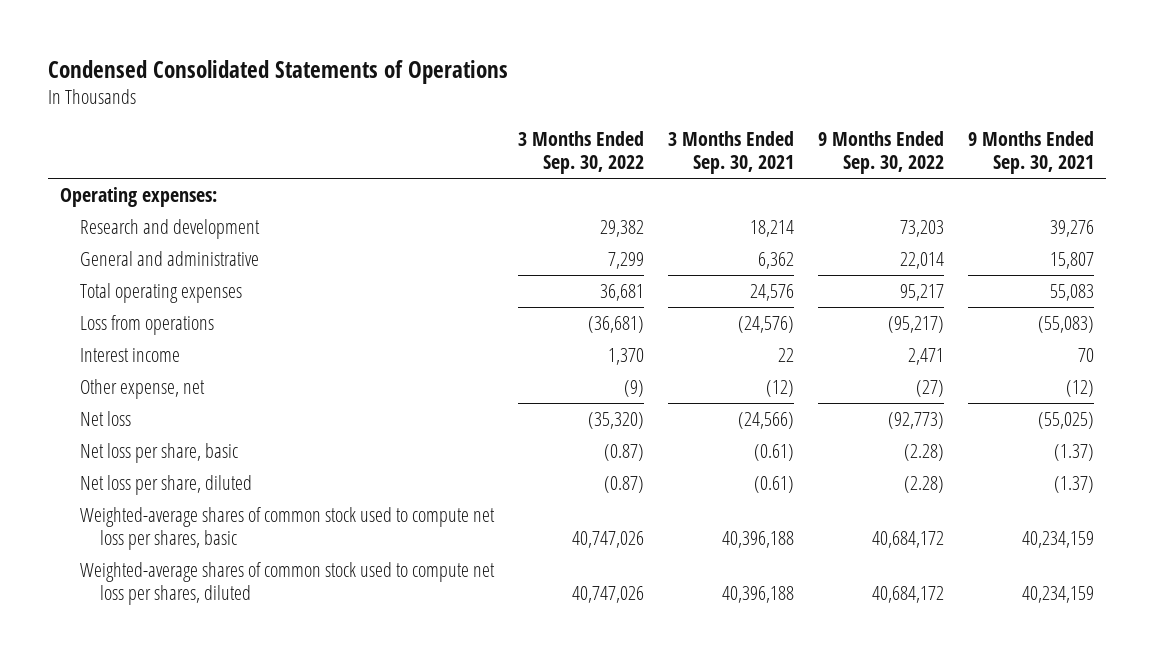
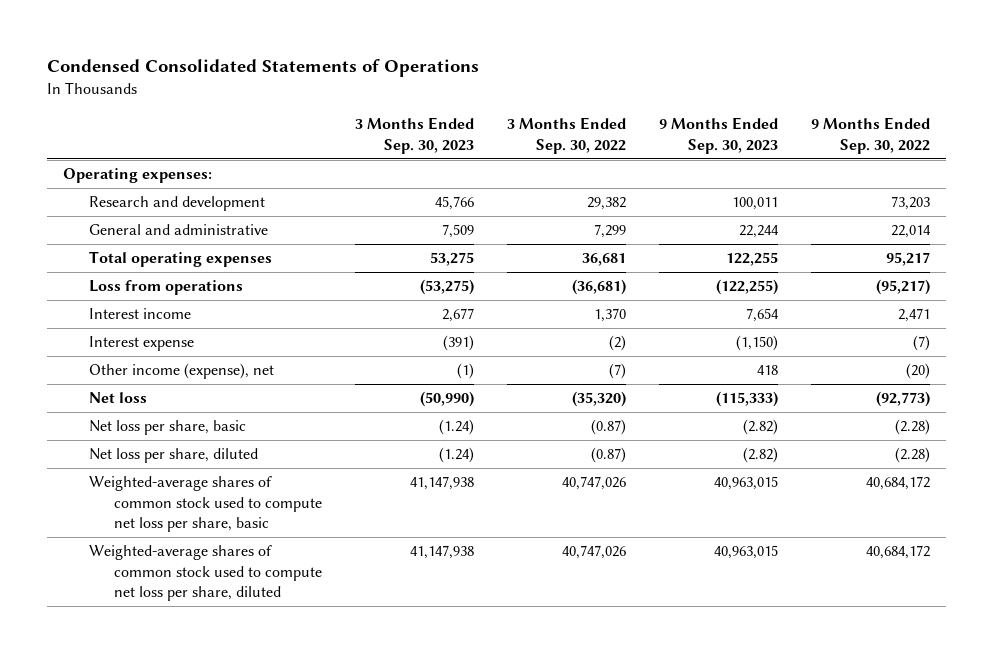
- | 3 Months Ended Sep. 30, 2022 | 3 Months Ended Sep. 30, 2021 | 9 Months Ended Sep. 30, 2022 | 9 Months Ended Sep. 30, 2021
+ | 3 Months Ended Sep. 30, 2023 | 3 Months Ended Sep. 30, 2022 | 9 Months Ended Sep. 30, 2023 | 9 Months Ended Sep. 30, 2022
- Other expense, net | (9) | (12) | (27) | (12)
+ Interest expense | (391) | (2) | (1,150) | (7)
+ Other income (expense), net | (1) | (7) | 418 | (20)
- Weighted-average shares of common stock used to compute net loss per shares, basic | 40,747,026 | 40,396,188 | 40,684,172 | 40,234,159
- Weighted-average shares of common stock used to compute net loss per shares, diluted | 40,747,026 | 40,396,188 | 40,684,172 | 40,234,159
+ Weighted-average shares of common stock used to compute net loss per share, basic | 41,147,938 | 40,747,026 | 40,963,015 | 40,684,172
+ Weighted-average shares of common stock used to compute net loss per share, diluted | 41,147,938 | 40,747,026 | 40,963,015 | 40,684,172

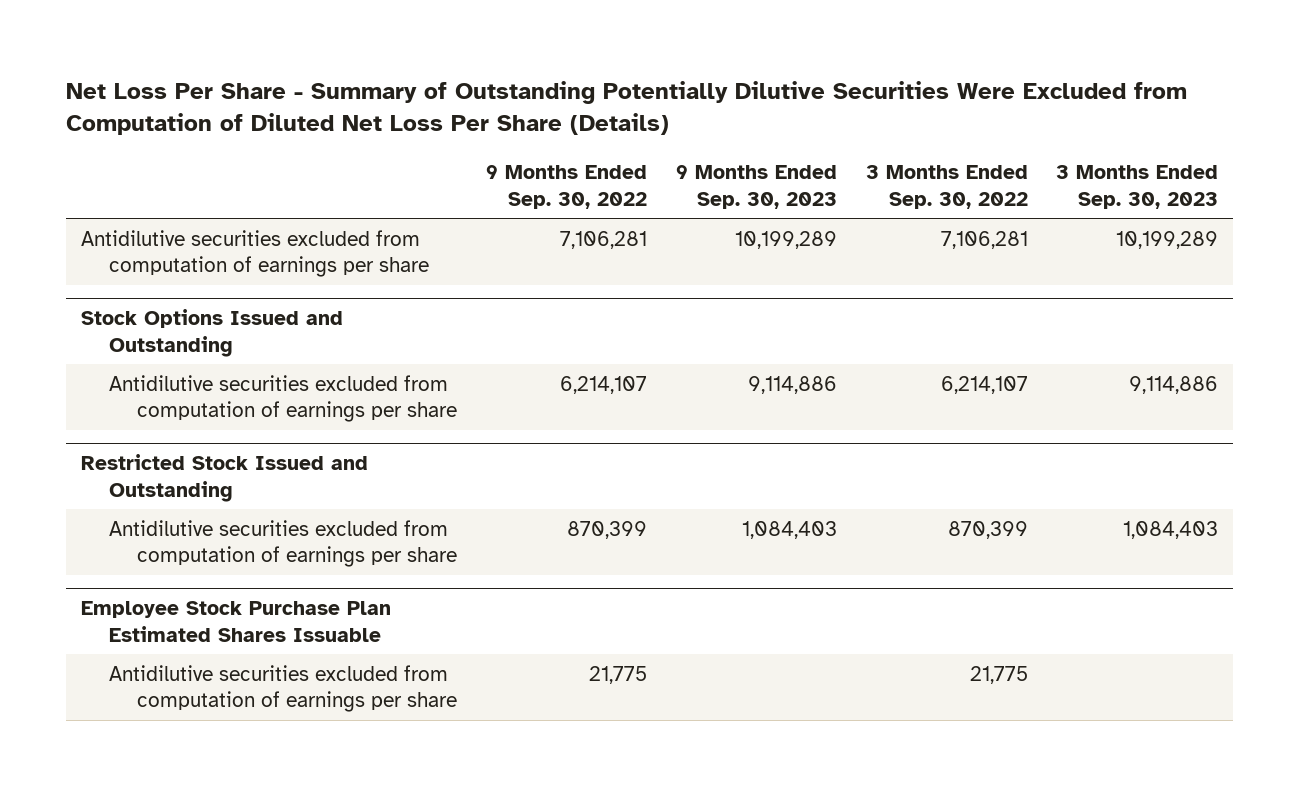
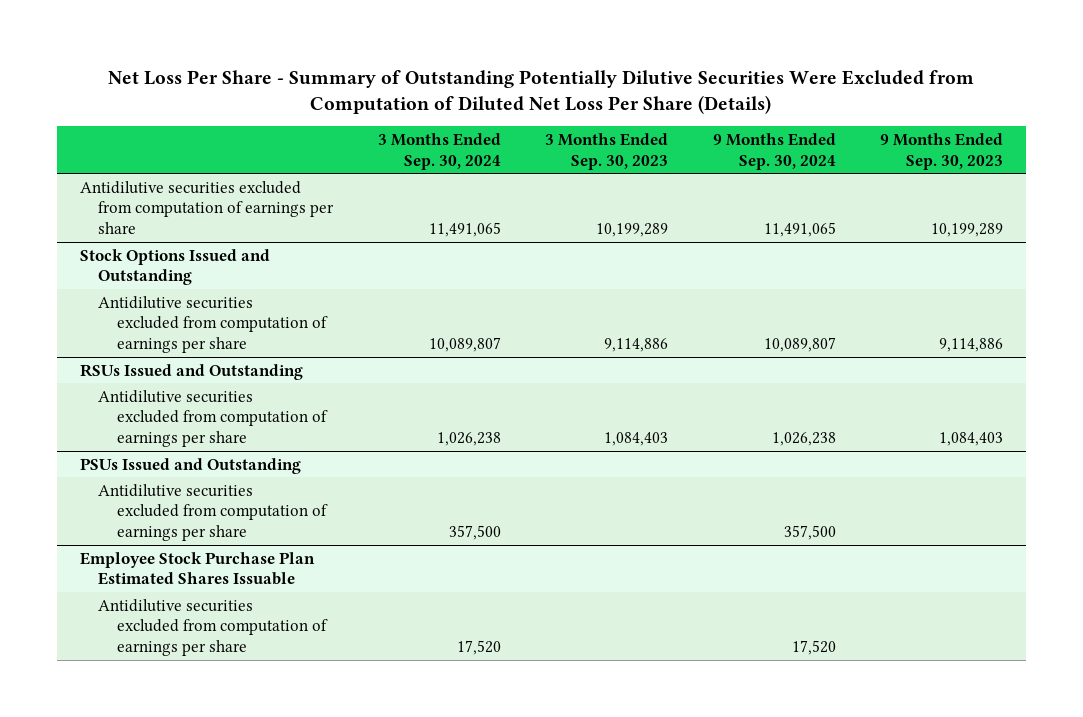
- | 9 Months Ended Sep. 30, 2022 | 9 Months Ended Sep. 30, 2023 | 3 Months Ended Sep. 30, 2022 | 3 Months Ended Sep. 30, 2023
+ | 3 Months Ended Sep. 30, 2024 | 3 Months Ended Sep. 30, 2023 | 9 Months Ended Sep. 30, 2024 | 9 Months Ended Sep. 30, 2023
- Restricted Stock Issued and Outstanding
+ RSUs Issued and Outstanding
+ PSUs Issued and Outstanding
+ Antidilutive securities excluded from computation of earnings per share | 357,500 | | 357,500 |

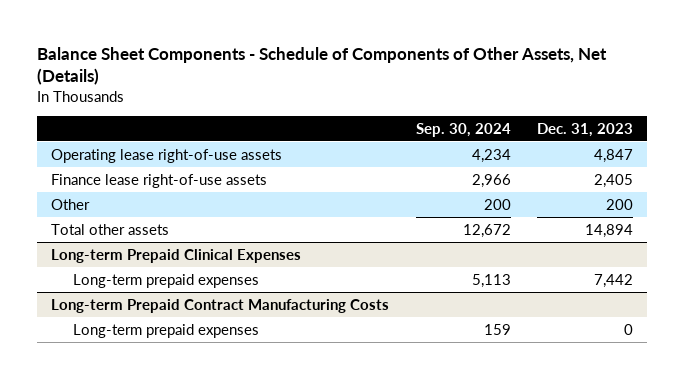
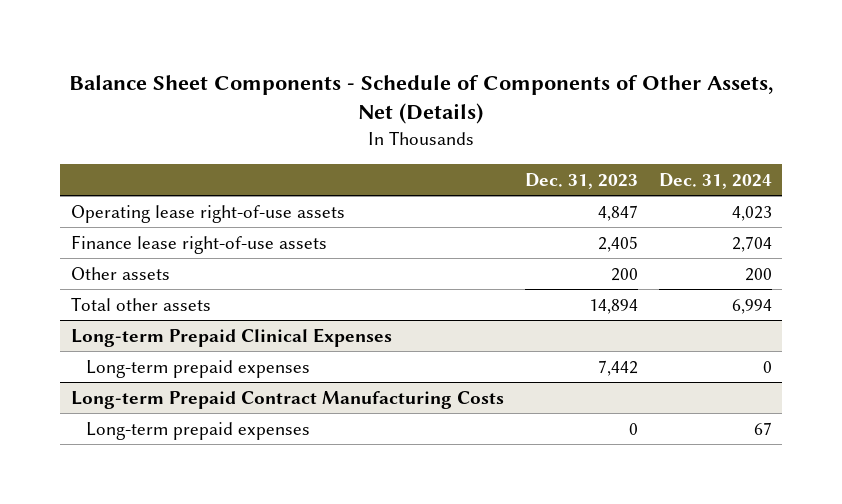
- | Sep. 30, 2024 | Dec. 31, 2023
+ | Dec. 31, 2023 | Dec. 31, 2024
- Other | 200 | 200
+ Other assets | 200 | 200

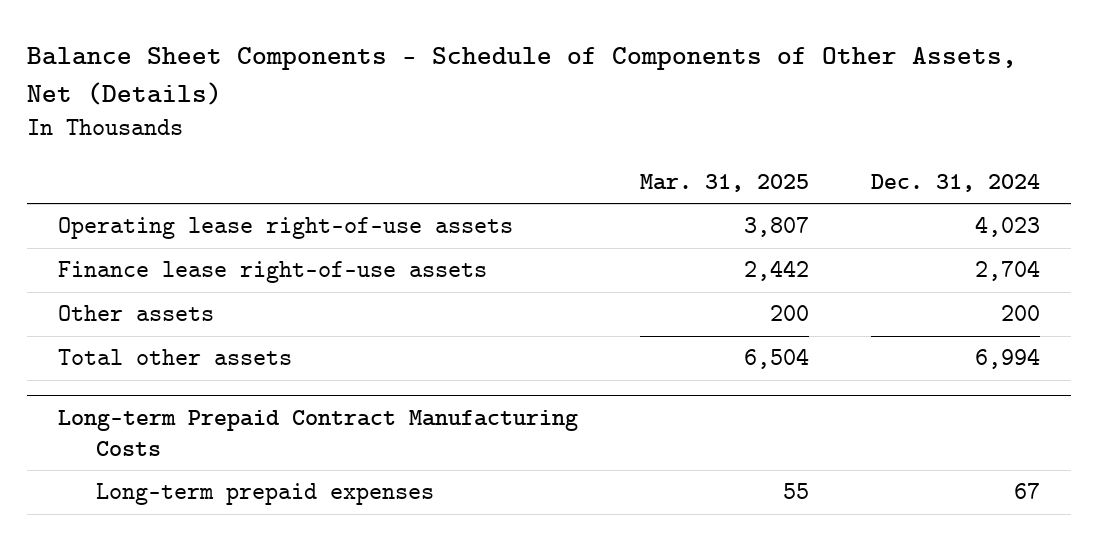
- | Dec. 31, 2023 | Dec. 31, 2024
+ | Mar. 31, 2025 | Dec. 31, 2024
- Long-term Prepaid Clinical Expenses
- Long-term prepaid expenses | 7,442 | 0

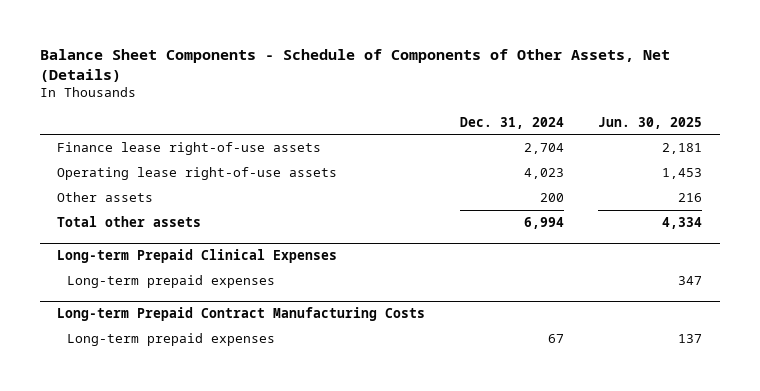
- | Mar. 31, 2025 | Dec. 31, 2024
+ | Dec. 31, 2024 | Jun. 30, 2025
moved down: Operating lease right-of-use assets | 4,023 | 1,453
+ Long-term Prepaid Clinical Expenses
+ Long-term prepaid expenses | | 347

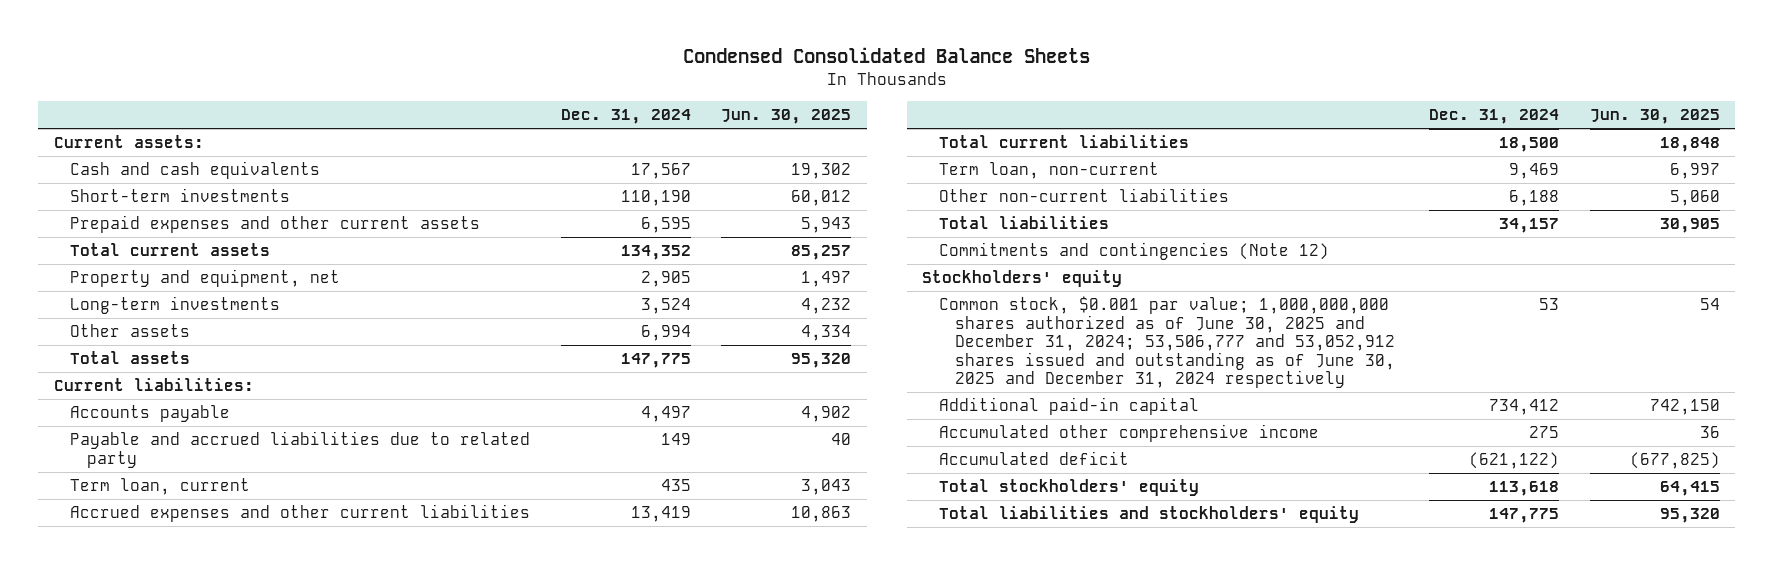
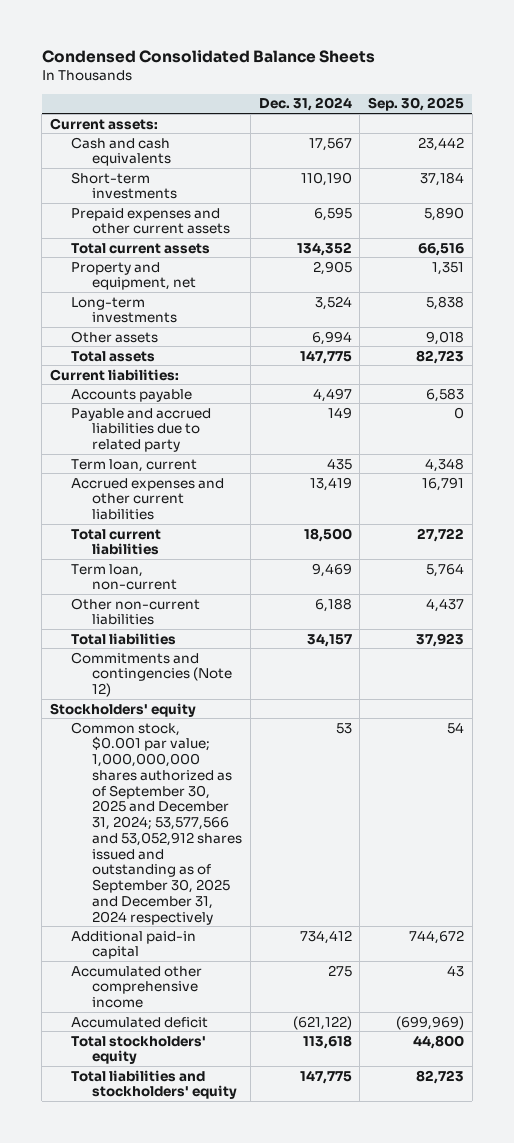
- | Dec. 31, 2024 | Jun. 30, 2025
+ | Dec. 31, 2024 | Sep. 30, 2025
- Common stock, $0.001 par value; 1,000,000,000 shares authorized as of June 30, 2025 and December 31, 2024; 53,506,777 and 53,052,912 shares issued and outstanding as of June 30, 2025 and December 31, 2024 respectively | 53 | 54
+ Common stock, $0.001 par value; 1,000,000,000 shares authorized as of September 30, 2025 and December 31, 2024; 53,577,566 and 53,052,912 shares issued and outstanding as of September 30, 2025 and December 31, 2024 respectively | 53 | 54

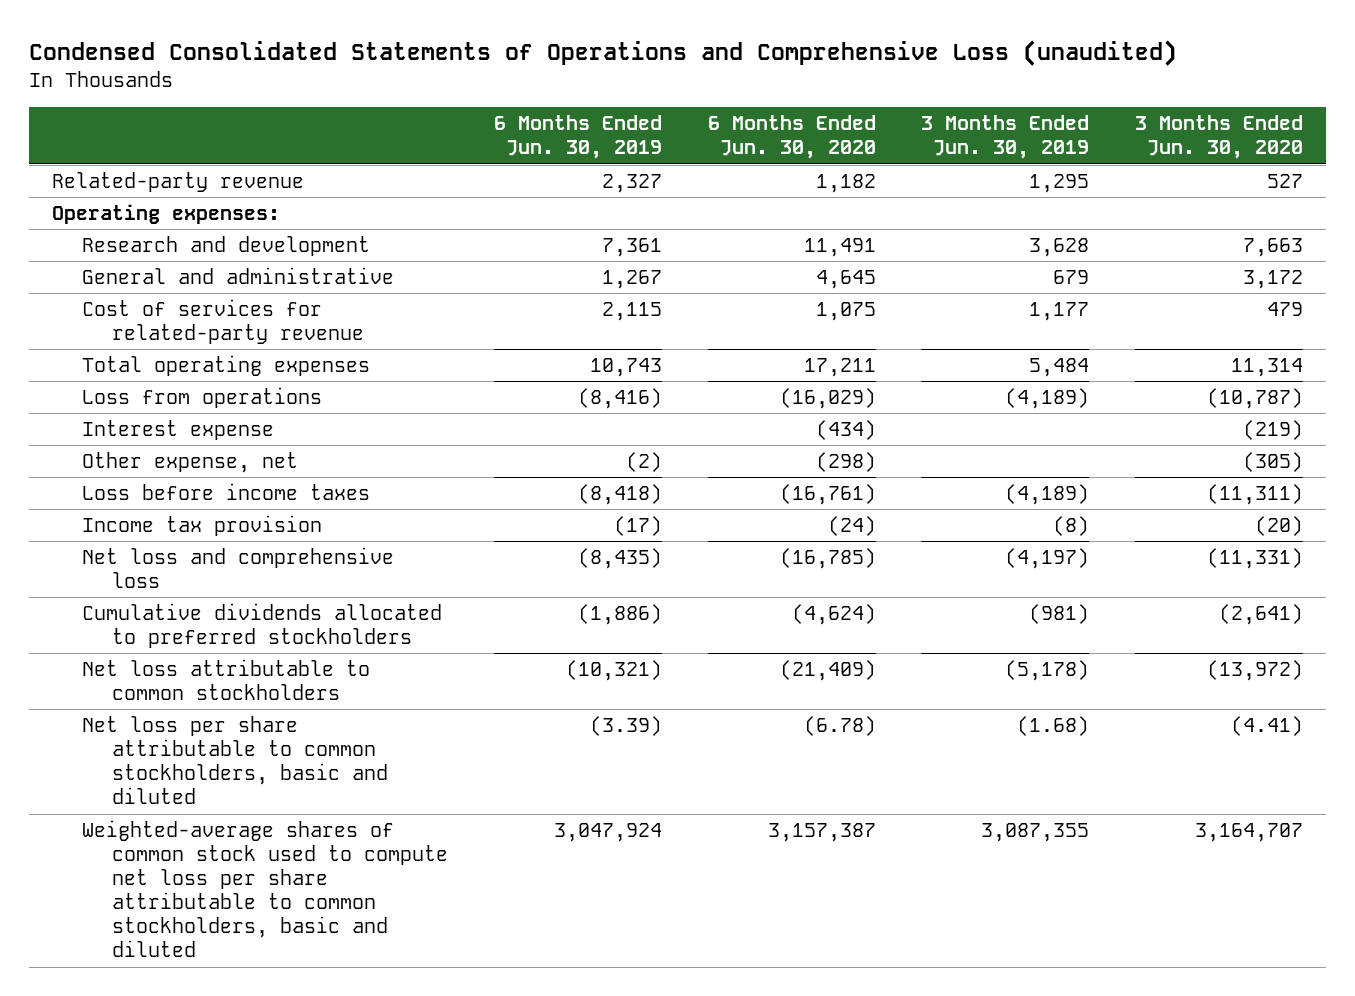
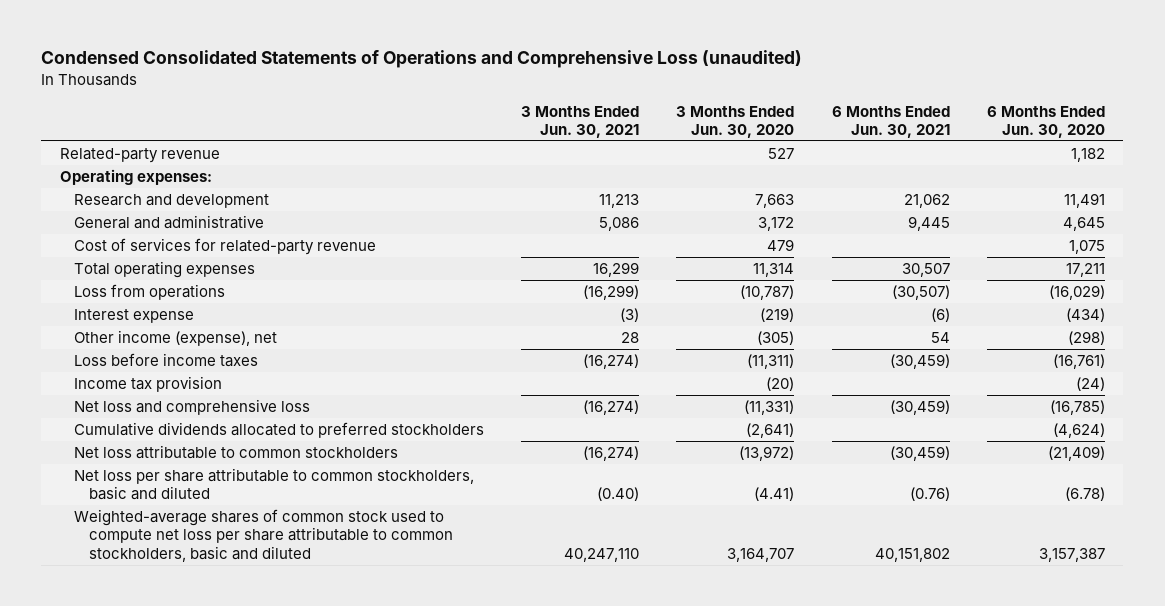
- | 6 Months Ended Jun. 30, 2019 | 6 Months Ended Jun. 30, 2020 | 3 Months Ended Jun. 30, 2019 | 3 Months Ended Jun. 30, 2020
+ | 3 Months Ended Jun. 30, 2021 | 3 Months Ended Jun. 30, 2020 | 6 Months Ended Jun. 30, 2021 | 6 Months Ended Jun. 30, 2020
- Other expense, net | (2) | (298) | | (305)
+ Other income (expense), net | 28 | (305) | 54 | (298)

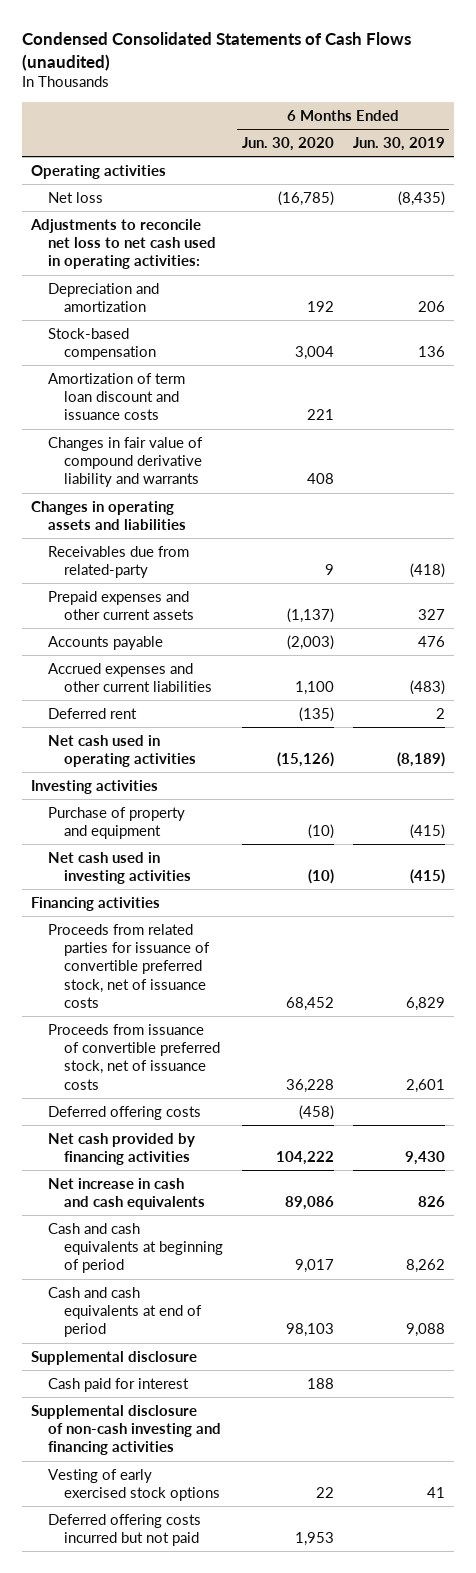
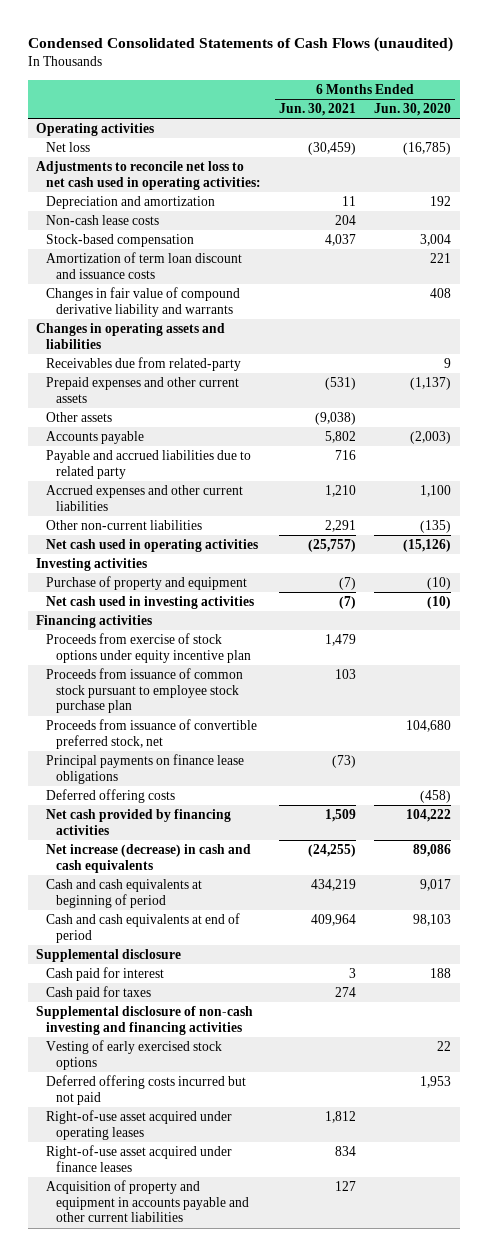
- | 6 Months Ended Jun. 30, 2020 | 6 Months Ended Jun. 30, 2019
+ | 6 Months Ended Jun. 30, 2021 | 6 Months Ended Jun. 30, 2020
+ Non-cash lease costs | 204 |
+ Other assets | (9,038) |
+ Payable and accrued liabilities due to related party | 716 |
- Deferred rent | (135) | 2
+ Other non-current liabilities | 2,291 | (135)
- Proceeds from related parties for issuance of convertible preferred stock, net of issuance costs | 68,452 | 6,829
- Proceeds from issuance of convertible preferred stock, net of issuance costs | 36,228 | 2,601
+ Proceeds from exercise of stock options under equity incentive plan | 1,479 |
+ Proceeds from issuance of common stock pursuant to employee stock purchase plan | 103 |
+ Proceeds from issuance of convertible preferred stock, net | | 104,680
+ Principal payments on finance lease obligations | (73) |
- Net increase in cash and cash equivalents | 89,086 | 826
+ Net increase (decrease) in cash and cash equivalents | (24,255) | 89,086
+ Cash paid for taxes | 274 |
+ Right-of-use asset acquired under operating leases | 1,812 |
+ Right-of-use asset acquired under finance leases | 834 |
+ Acquisition of property and equipment in accounts payable and other current liabilities | 127 |

